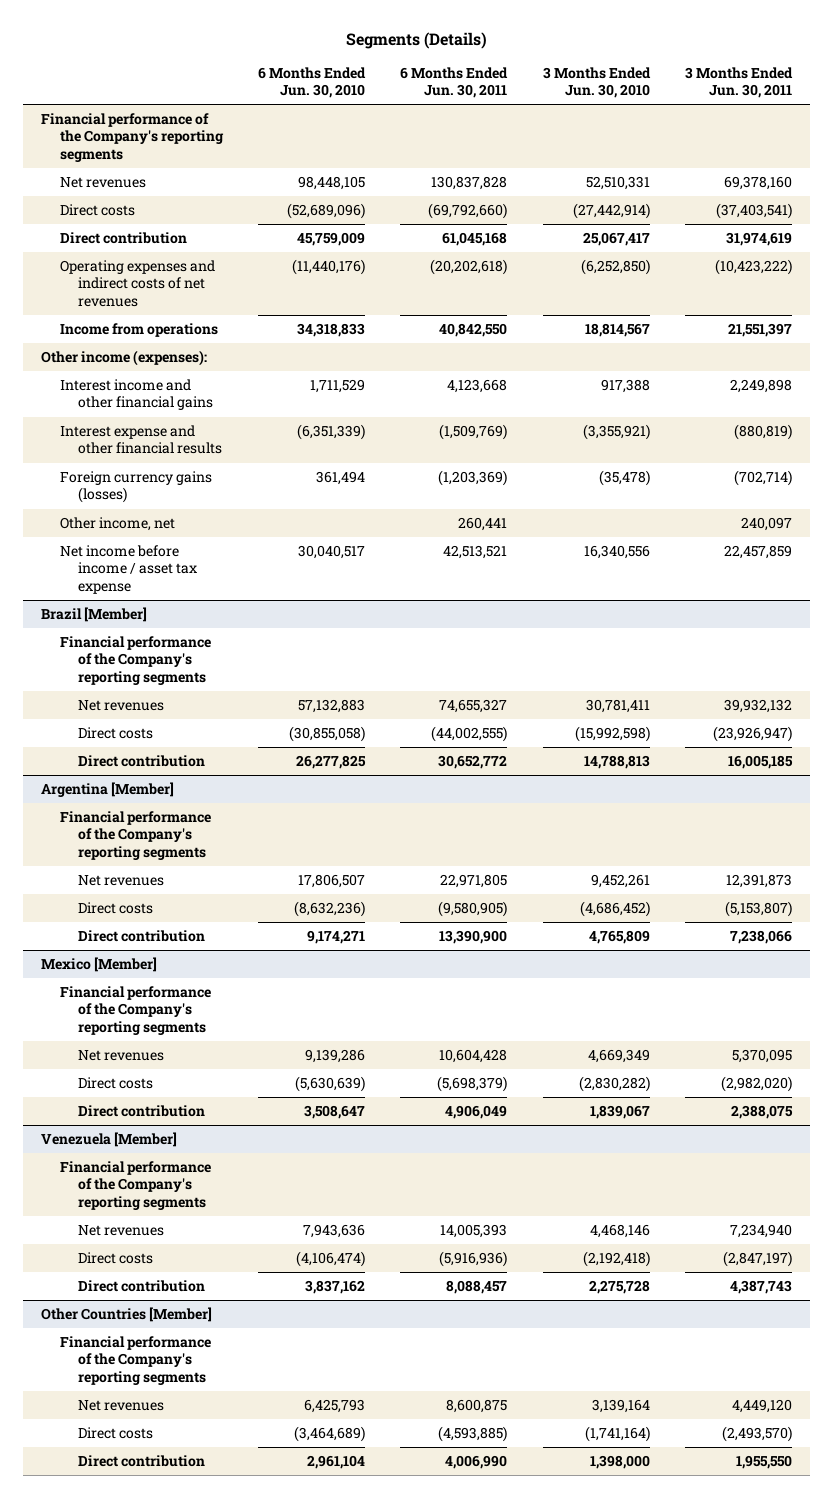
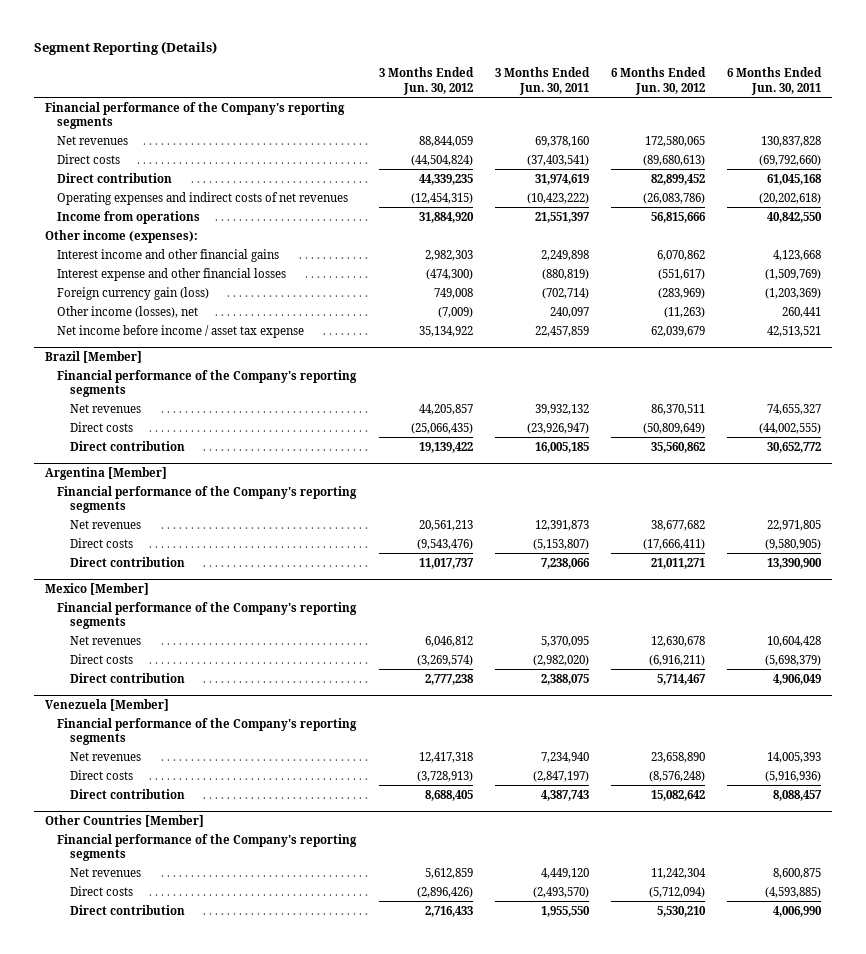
- Segments (Details)
+ Segment Reporting (Details)
- | 6 Months Ended Jun. 30, 2010 | 6 Months Ended Jun. 30, 2011 | 3 Months Ended Jun. 30, 2010 | 3 Months Ended Jun. 30, 2011
+ | 3 Months Ended Jun. 30, 2012 | 3 Months Ended Jun. 30, 2011 | 6 Months Ended Jun. 30, 2012 | 6 Months Ended Jun. 30, 2011
- Interest expense and other financial results | (6,351,339) | (1,509,769) | (3,355,921) | (880,819)
- Foreign currency gains (losses) | 361,494 | (1,203,369) | (35,478) | (702,714)
- Other income, net | | 260,441 | | 240,097
+ Interest expense and other financial losses | (474,300) | (880,819) | (551,617) | (1,509,769)
+ Foreign currency gain (loss) | 749,008 | (702,714) | (283,969) | (1,203,369)
+ Other income (losses), net | (7,009) | 240,097 | (11,263) | 260,441

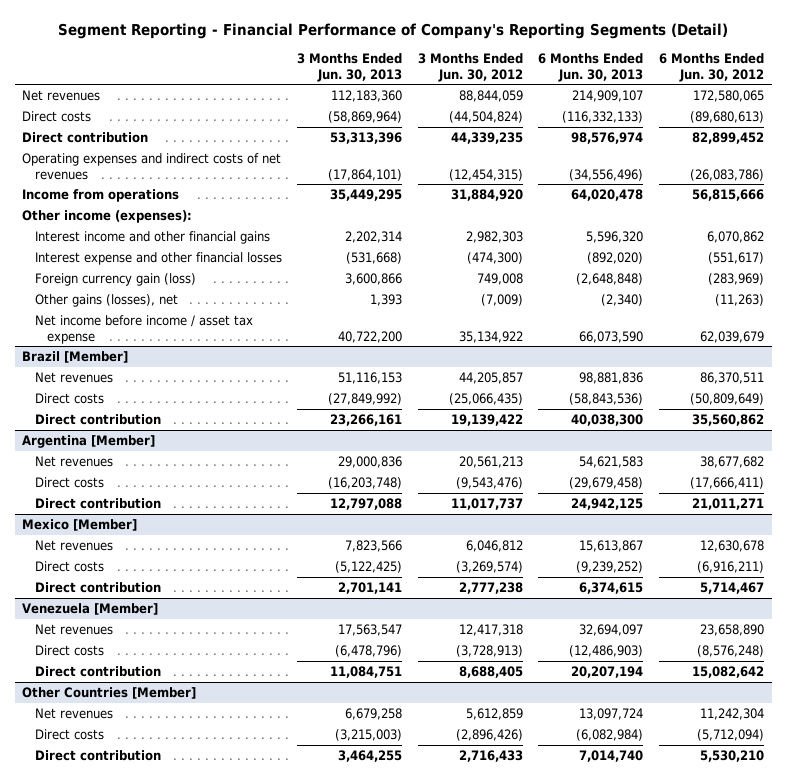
- Segment Reporting (Details)
+ Segment Reporting - Financial Performance of Company's Reporting Segments (Detail)
- | 3 Months Ended Jun. 30, 2012 | 3 Months Ended Jun. 30, 2011 | 6 Months Ended Jun. 30, 2012 | 6 Months Ended Jun. 30, 2011
+ | 3 Months Ended Jun. 30, 2013 | 3 Months Ended Jun. 30, 2012 | 6 Months Ended Jun. 30, 2013 | 6 Months Ended Jun. 30, 2012
- Financial performance of the Company's reporting segments
- Other income (losses), net | (7,009) | 240,097 | (11,263) | 260,441
+ Other gains (losses), net | 1,393 | (7,009) | (2,340) | (11,263)
@ Brazil [Member]
- Financial performance of the Company's reporting segments
@ Argentina [Member]
- Financial performance of the Company's reporting segments
@ Mexico [Member]
- Financial performance of the Company's reporting segments
@ Venezuela [Member]
- Financial performance of the Company's reporting segments
@ Other Countries [Member]
- Financial performance of the Company's reporting segments

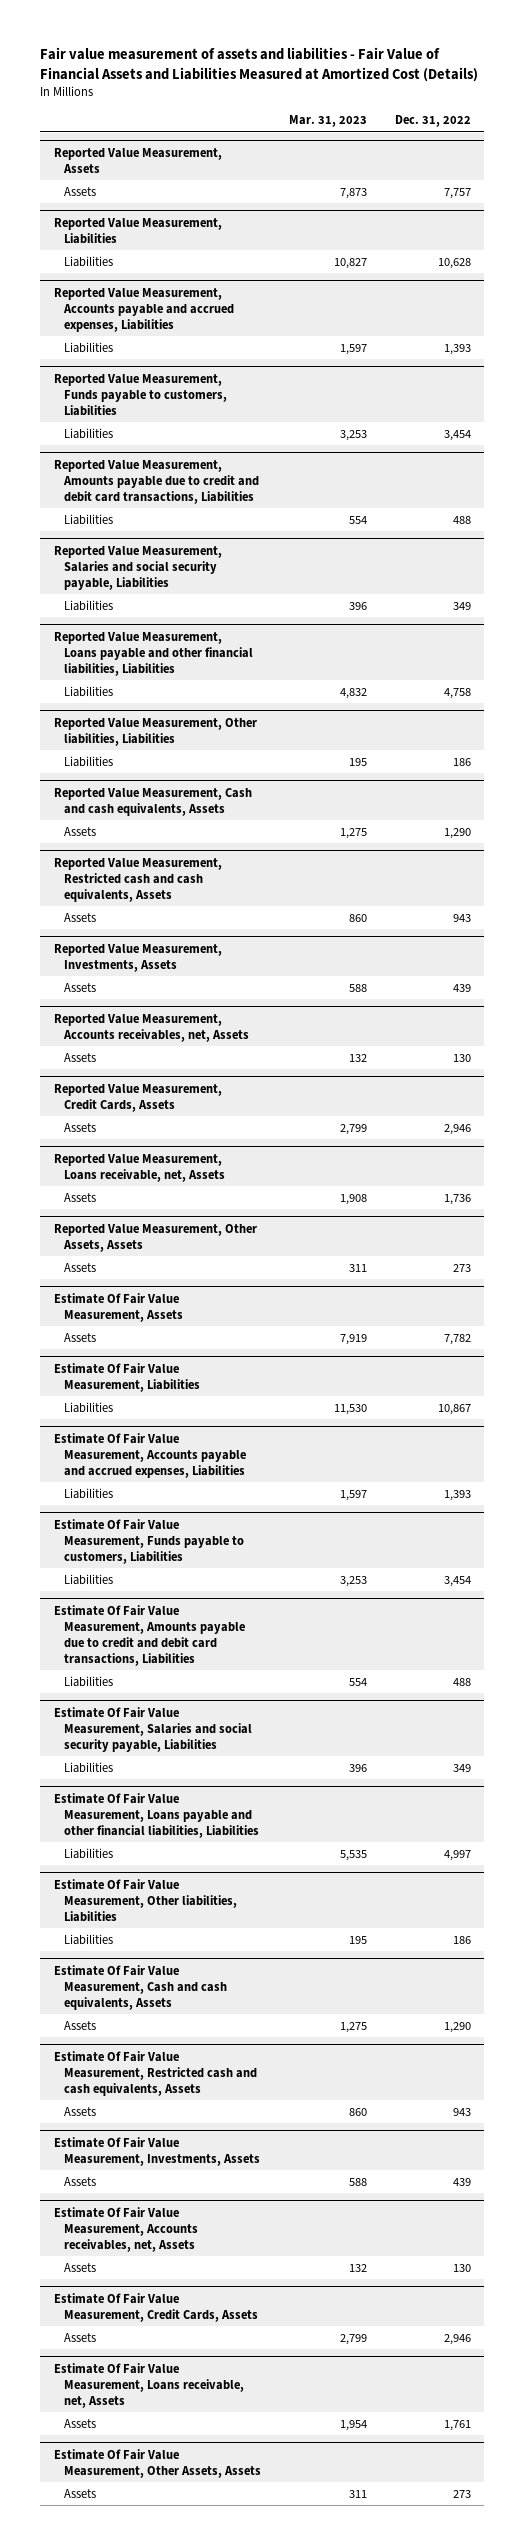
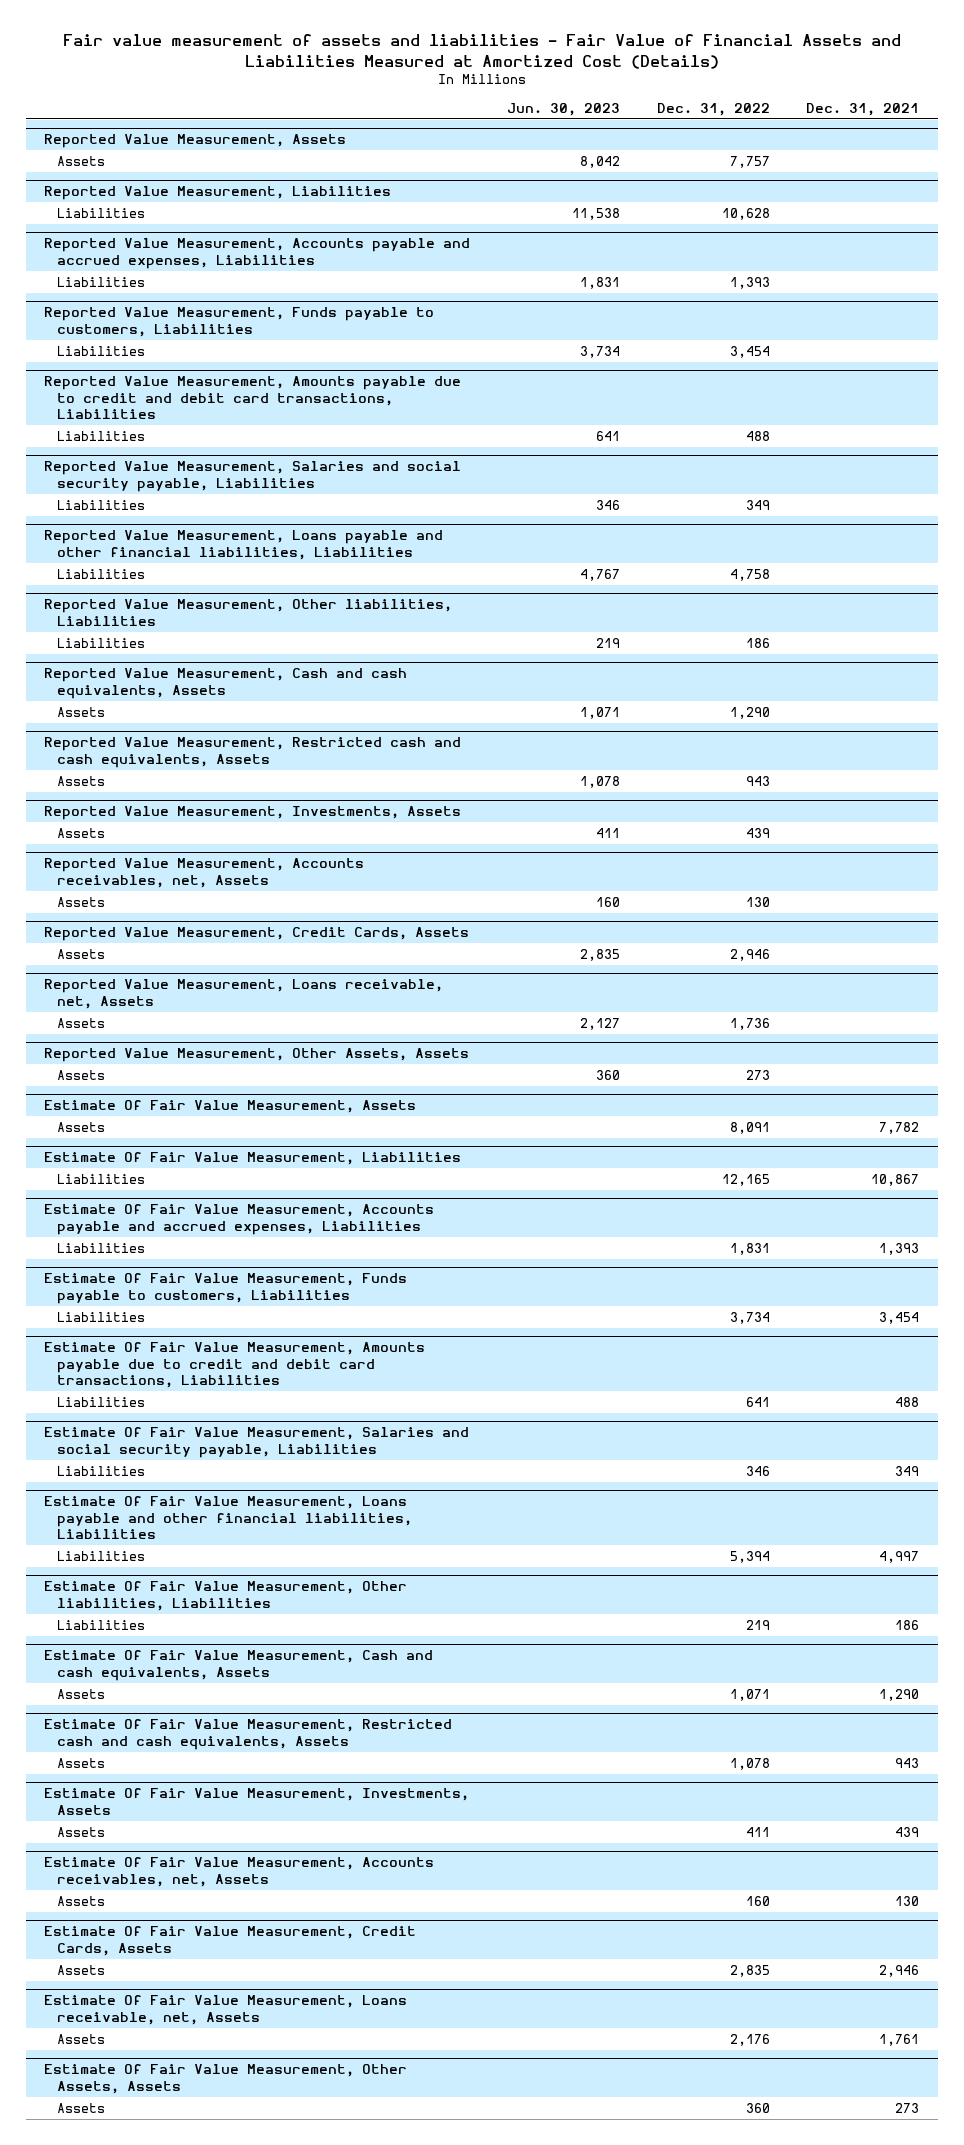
- | Mar. 31, 2023 | Dec. 31, 2022
+ | Jun. 30, 2023 | Dec. 31, 2022 | Dec. 31, 2021
@ Estimate Of Fair Value Measurement, Assets
- Assets | 7,919 | 7,782
+ Assets | | 8,091 | 7,782
@ Estimate Of Fair Value Measurement, Liabilities
- Liabilities | 11,530 | 10,867
+ Liabilities | | 12,165 | 10,867
@ Estimate Of Fair Value Measurement, Accounts payable and accrued expenses, Liabilities
- Liabilities | 1,597 | 1,393
+ Liabilities | | 1,831 | 1,393
@ Estimate Of Fair Value Measurement, Funds payable to customers, Liabilities
- Liabilities | 3,253 | 3,454
+ Liabilities | | 3,734 | 3,454
@ Estimate Of Fair Value Measurement, Amounts payable due to credit and debit card transactions, Liabilities
- Liabilities | 554 | 488
+ Liabilities | | 641 | 488
@ Estimate Of Fair Value Measurement, Salaries and social security payable, Liabilities
- Liabilities | 396 | 349
+ Liabilities | | 346 | 349
@ Estimate Of Fair Value Measurement, Loans payable and other financial liabilities, Liabilities
- Liabilities | 5,535 | 4,997
+ Liabilities | | 5,394 | 4,997
@ Estimate Of Fair Value Measurement, Other liabilities, Liabilities
- Liabilities | 195 | 186
+ Liabilities | | 219 | 186
@ Estimate Of Fair Value Measurement, Cash and cash equivalents, Assets
- Assets | 1,275 | 1,290
+ Assets | | 1,071 | 1,290
@ Estimate Of Fair Value Measurement, Restricted cash and cash equivalents, Assets
- Assets | 860 | 943
+ Assets | | 1,078 | 943
@ Estimate Of Fair Value Measurement, Investments, Assets
- Assets | 588 | 439
+ Assets | | 411 | 439
@ Estimate Of Fair Value Measurement, Accounts receivables, net, Assets
- Assets | 132 | 130
+ Assets | | 160 | 130
@ Estimate Of Fair Value Measurement, Credit Cards, Assets
- Assets | 2,799 | 2,946
+ Assets | | 2,835 | 2,946
@ Estimate Of Fair Value Measurement, Loans receivable, net, Assets
- Assets | 1,954 | 1,761
+ Assets | | 2,176 | 1,761
@ Estimate Of Fair Value Measurement, Other Assets, Assets
- Assets | 311 | 273
+ Assets | | 360 | 273

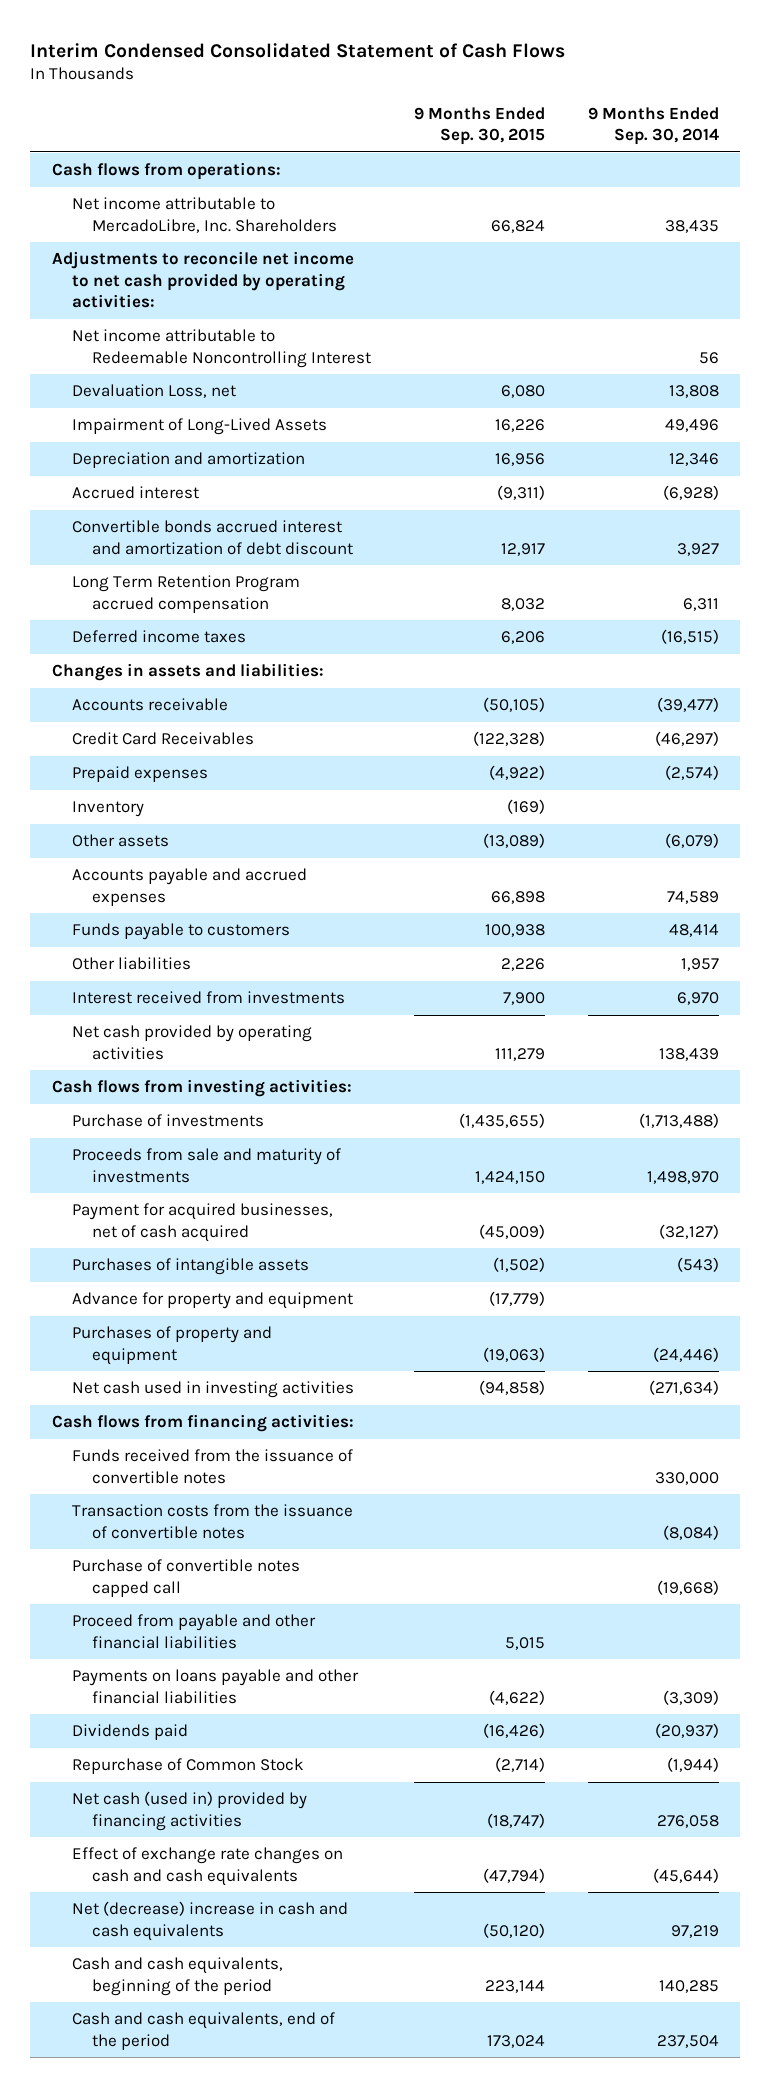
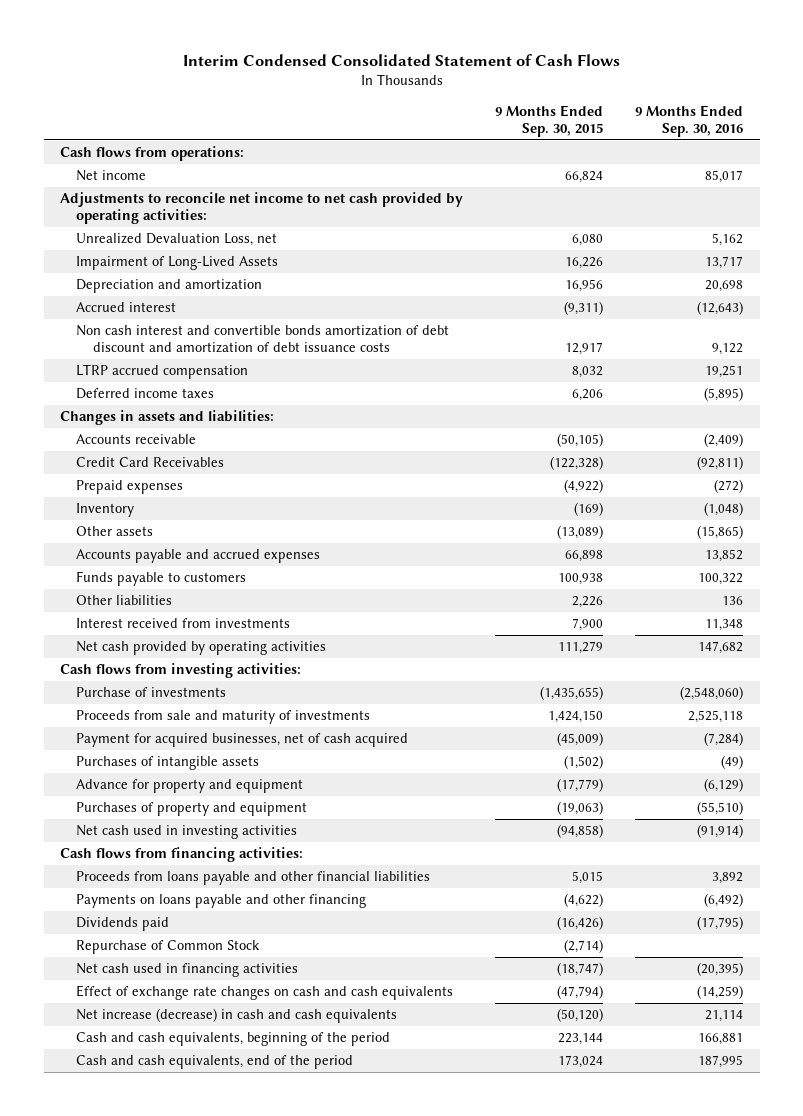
- | 9 Months Ended Sep. 30, 2015 | 9 Months Ended Sep. 30, 2014
+ | 9 Months Ended Sep. 30, 2015 | 9 Months Ended Sep. 30, 2016
- Net income attributable to MercadoLibre, Inc. Shareholders | 66,824 | 38,435
+ Net income | 66,824 | 85,017
- Net income attributable to Redeemable Noncontrolling Interest | | 56
- Devaluation Loss, net | 6,080 | 13,808
+ Unrealized Devaluation Loss, net | 6,080 | 5,162
- Convertible bonds accrued interest and amortization of debt discount | 12,917 | 3,927
- Long Term Retention Program accrued compensation | 8,032 | 6,311
+ Non cash interest and convertible bonds amortization of debt discount and amortization of debt issuance costs | 12,917 | 9,122
+ LTRP accrued compensation | 8,032 | 19,251
- Funds received from the issuance of convertible notes | | 330,000
- Transaction costs from the issuance of convertible notes | | (8,084)
- Purchase of convertible notes capped call | | (19,668)
- Proceed from payable and other financial liabilities | 5,015 |
- Payments on loans payable and other financial liabilities | (4,622) | (3,309)
+ Proceeds from loans payable and other financial liabilities | 5,015 | 3,892
+ Payments on loans payable and other financing | (4,622) | (6,492)
- Net cash (used in) provided by financing activities | (18,747) | 276,058
+ Net cash used in financing activities | (18,747) | (20,395)
- Net (decrease) increase in cash and cash equivalents | (50,120) | 97,219
+ Net increase (decrease) in cash and cash equivalents | (50,120) | 21,114

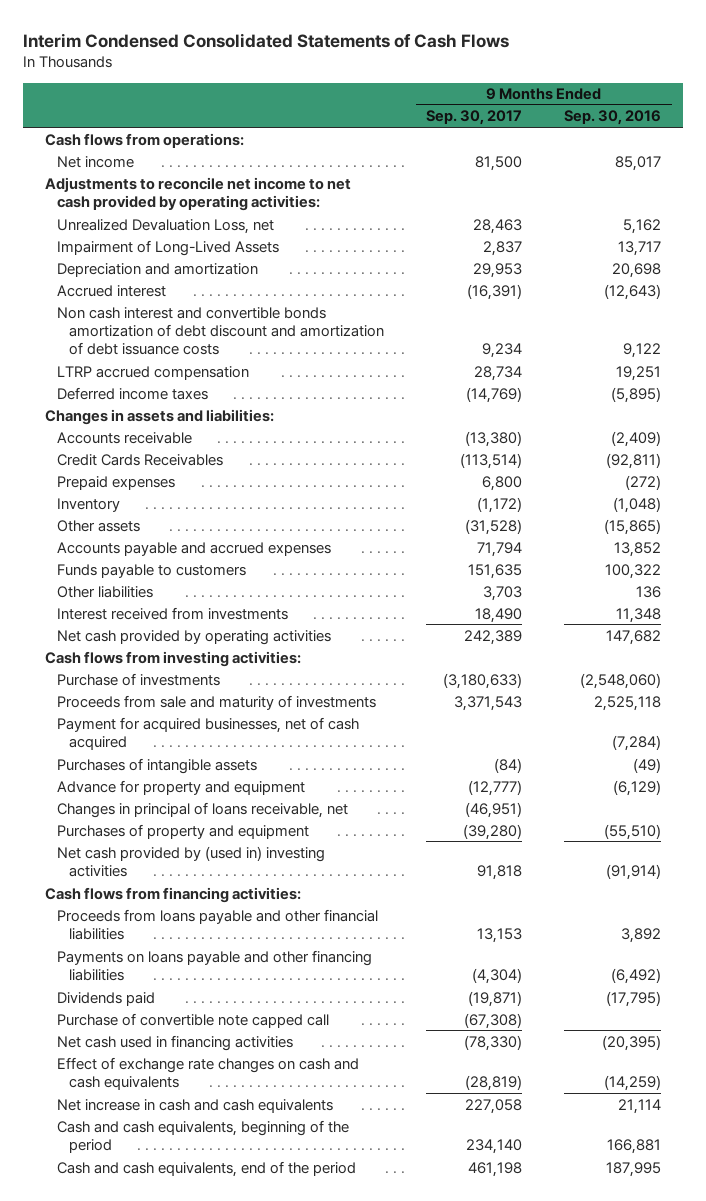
- Interim Condensed Consolidated Statement of Cash Flows
+ Interim Condensed Consolidated Statements of Cash Flows
- | 9 Months Ended Sep. 30, 2015 | 9 Months Ended Sep. 30, 2016
+ | 9 Months Ended Sep. 30, 2017 | 9 Months Ended Sep. 30, 2016
- Credit Card Receivables | (122,328) | (92,811)
+ Credit Cards Receivables | (113,514) | (92,811)
+ Changes in principal of loans receivable, net | (46,951) |
- Net cash used in investing activities | (94,858) | (91,914)
+ Net cash provided by (used in) investing activities | 91,818 | (91,914)
- Payments on loans payable and other financing | (4,622) | (6,492)
+ Payments on loans payable and other financing liabilities | (4,304) | (6,492)
- Repurchase of Common Stock | (2,714) |
+ Purchase of convertible note capped call | (67,308) |
- Net increase (decrease) in cash and cash equivalents | (50,120) | 21,114
+ Net increase in cash and cash equivalents | 227,058 | 21,114

